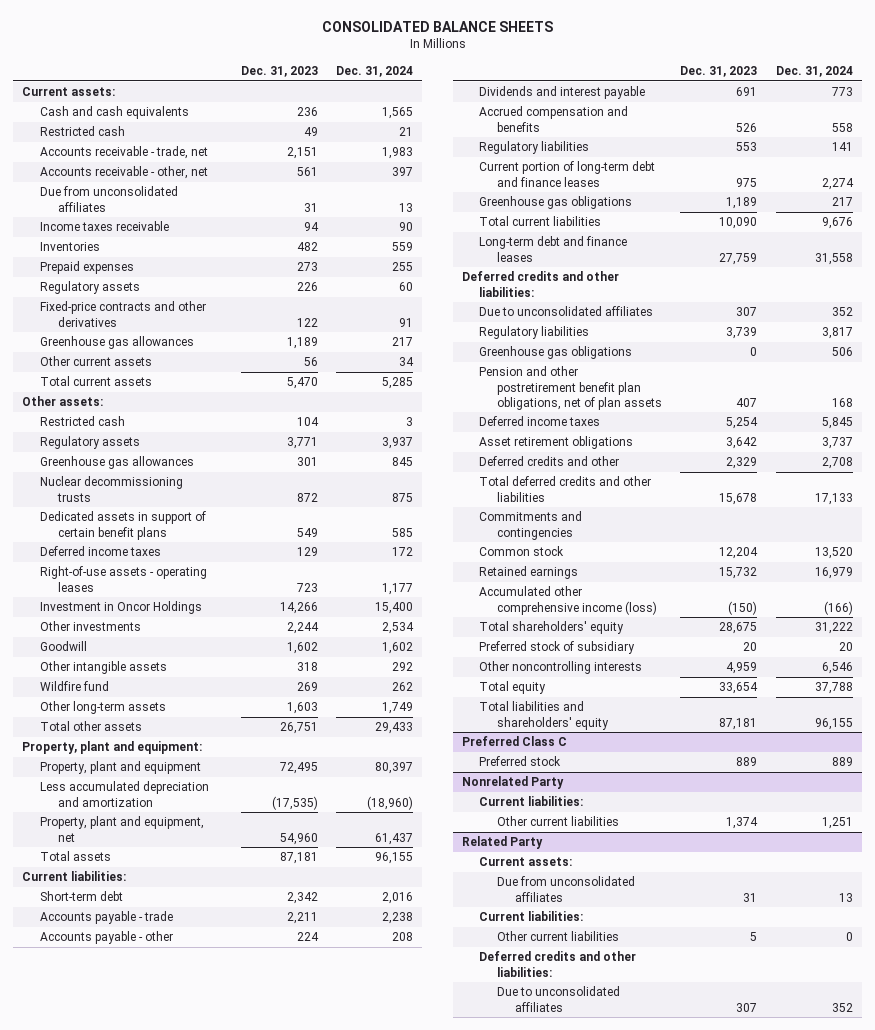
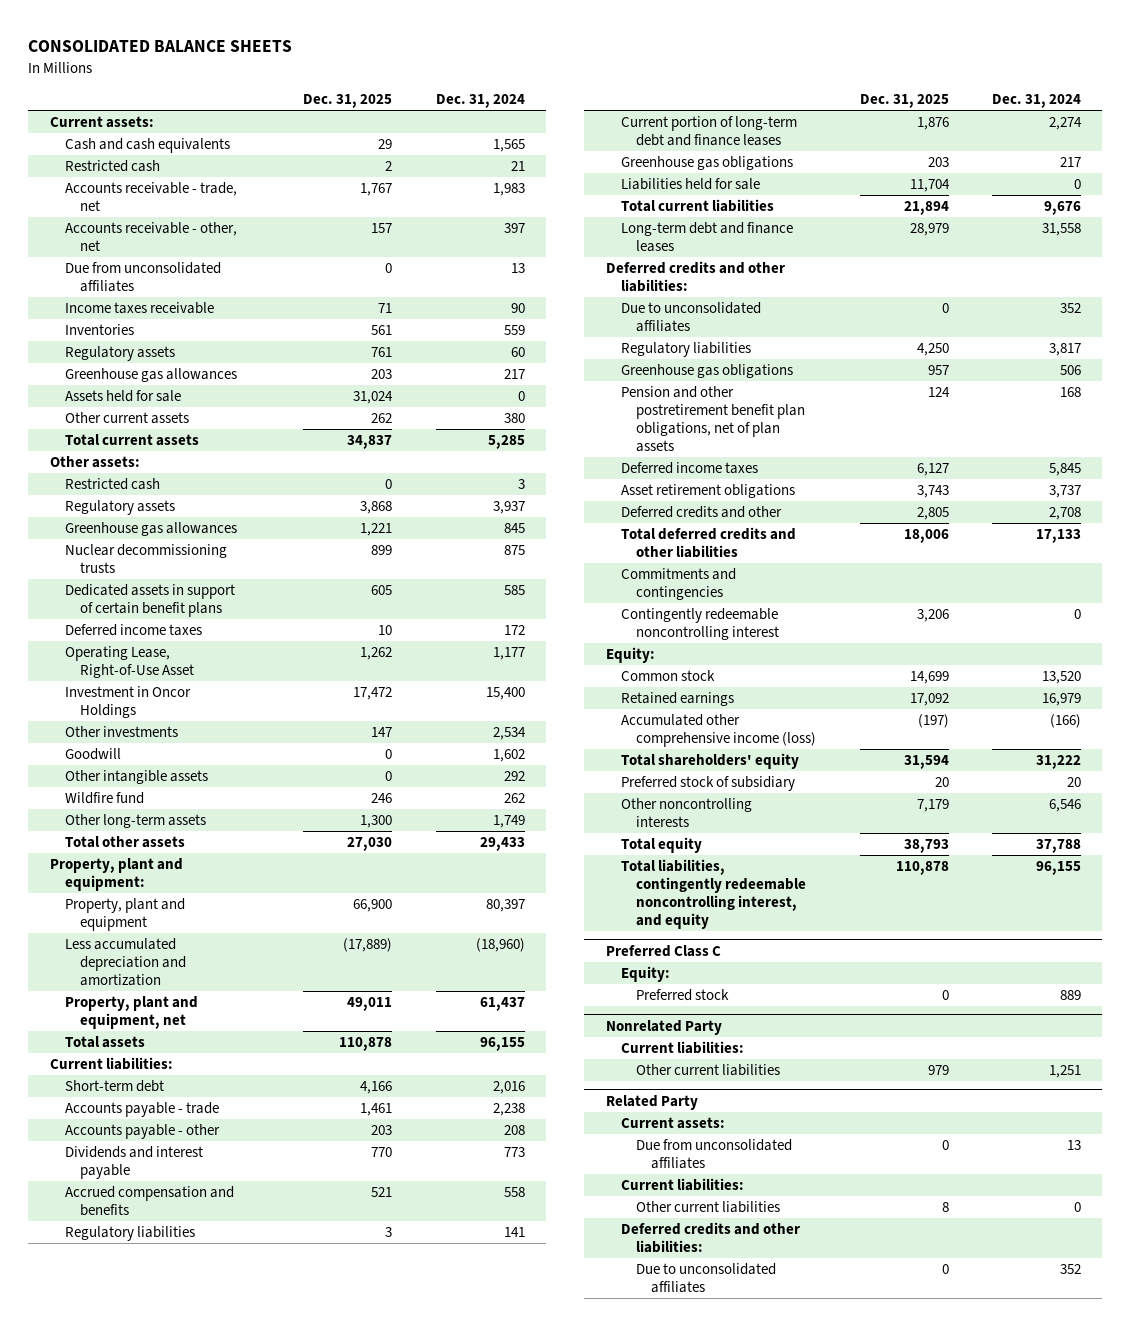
- | Dec. 31, 2023 | Dec. 31, 2024
+ | Dec. 31, 2025 | Dec. 31, 2024
- Prepaid expenses | 273 | 255
- Fixed-price contracts and other derivatives | 122 | 91
- Other current assets | 56 | 34
+ Assets held for sale | 31,024 | 0
+ Other current assets | 262 | 380
- Right-of-use assets - operating leases | 723 | 1,177
+ Operating Lease, Right-of-Use Asset | 1,262 | 1,177
+ Liabilities held for sale | 11,704 | 0
+ Contingently redeemable noncontrolling interest | 3,206 | 0
+ Equity:
- Total liabilities and shareholders' equity | 87,181 | 96,155
+ Total liabilities, contingently redeemable noncontrolling interest, and equity | 110,878 | 96,155
@ Preferred Class C
+ Equity:

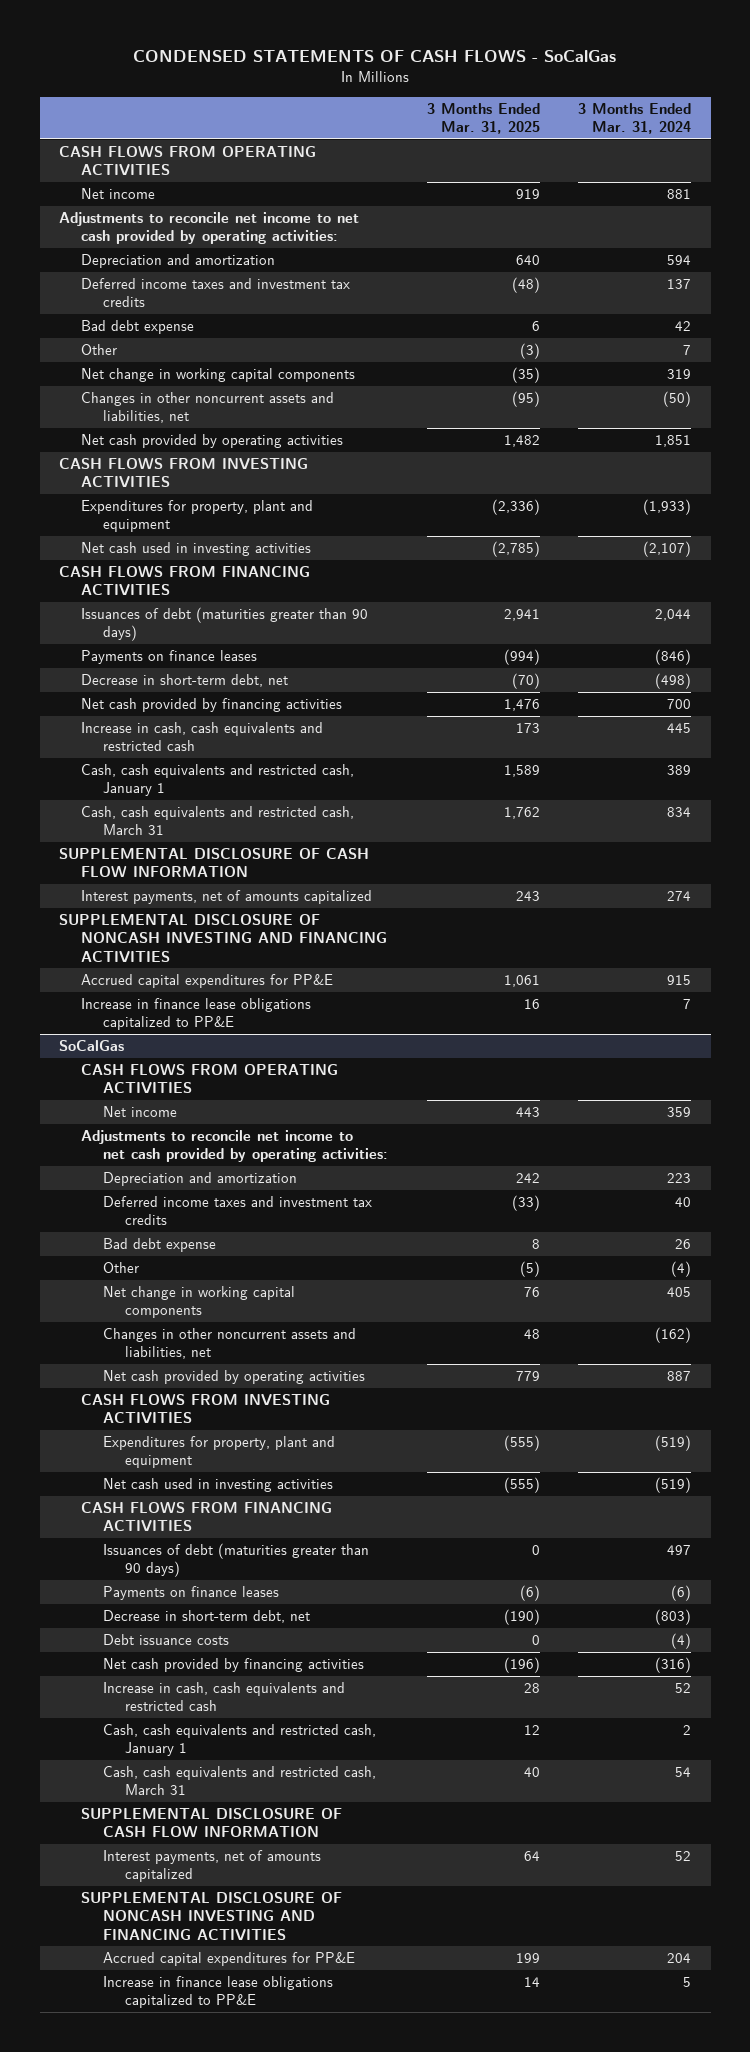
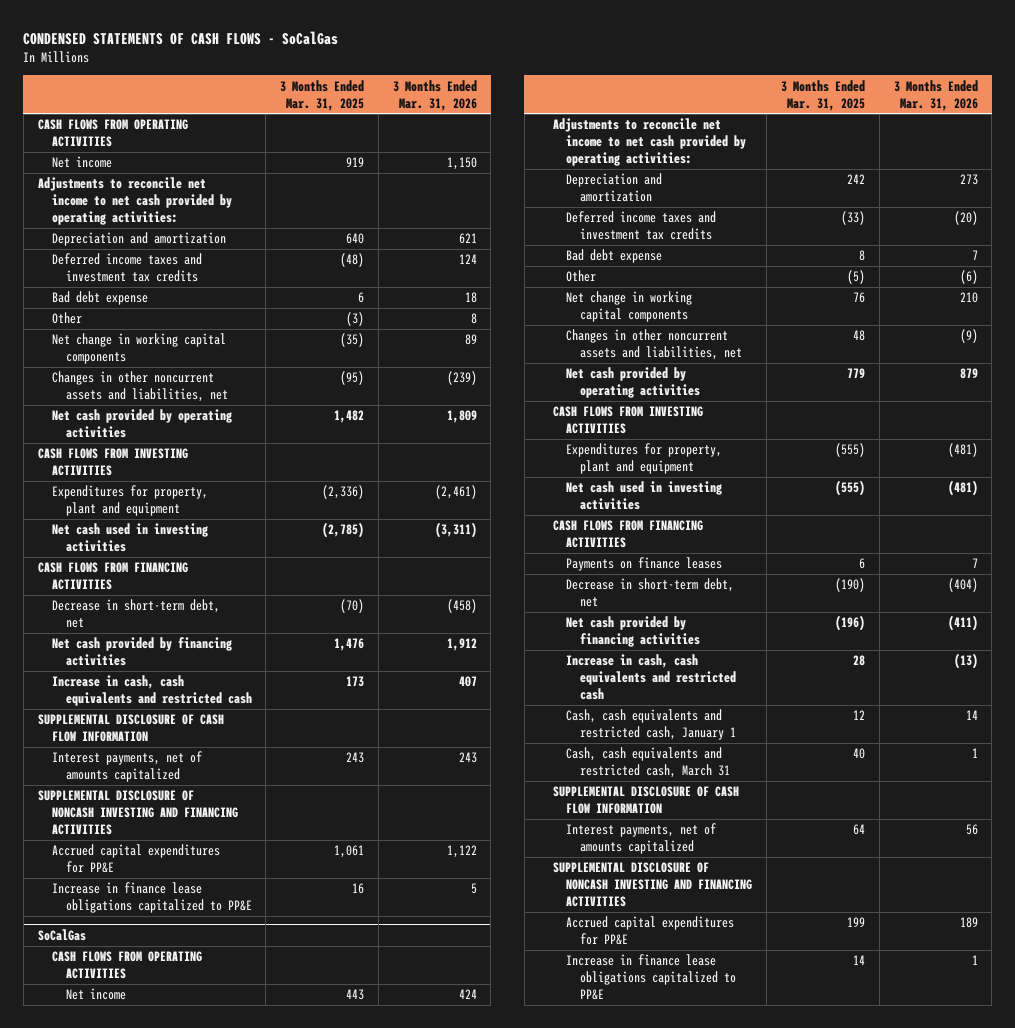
- | 3 Months Ended Mar. 31, 2025 | 3 Months Ended Mar. 31, 2024
+ | 3 Months Ended Mar. 31, 2025 | 3 Months Ended Mar. 31, 2026
- Issuances of debt (maturities greater than 90 days) | 2,941 | 2,044
- Payments on finance leases | (994) | (846)
- Cash, cash equivalents and restricted cash, January 1 | 1,589 | 389
- Cash, cash equivalents and restricted cash, March 31 | 1,762 | 834
@ SoCalGas
- Issuances of debt (maturities greater than 90 days) | 0 | 497
- Payments on finance leases | (6) | (6)
+ Payments on finance leases | 6 | 7
- Debt issuance costs | 0 | (4)

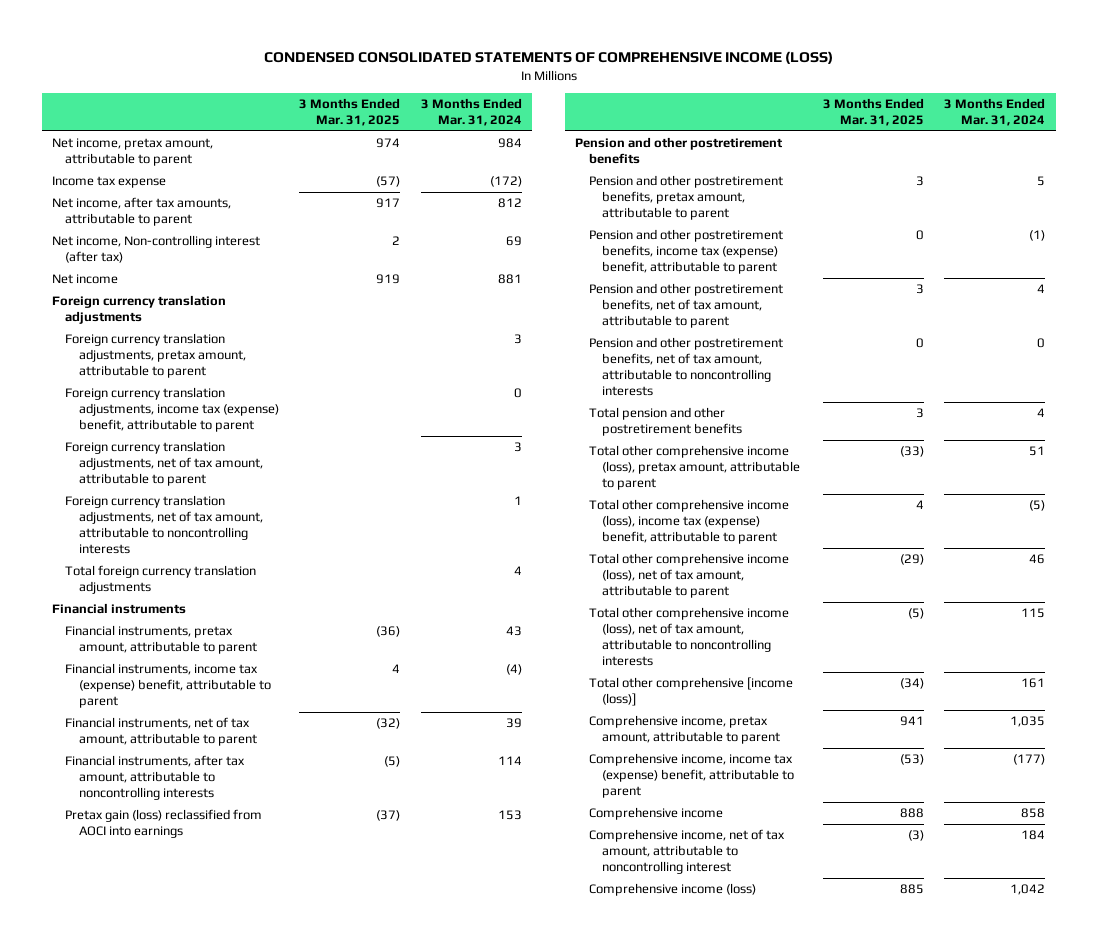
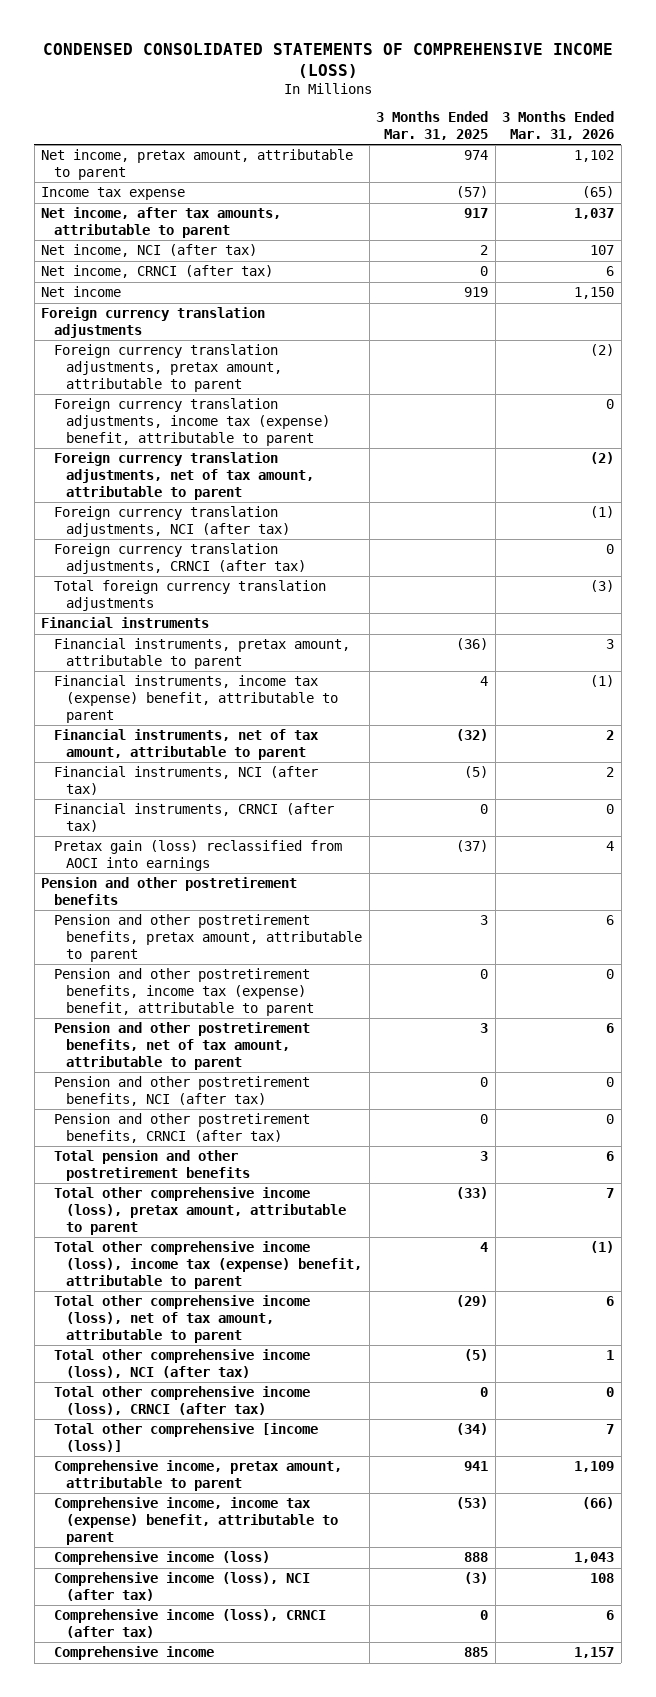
- | 3 Months Ended Mar. 31, 2025 | 3 Months Ended Mar. 31, 2024
+ | 3 Months Ended Mar. 31, 2025 | 3 Months Ended Mar. 31, 2026
- Net income, Non-controlling interest (after tax) | 2 | 69
+ Net income, NCI (after tax) | 2 | 107
+ Net income, CRNCI (after tax) | 0 | 6
- Foreign currency translation adjustments, net of tax amount, attributable to noncontrolling interests | | 1
+ Foreign currency translation adjustments, NCI (after tax) | | (1)
+ Foreign currency translation adjustments, CRNCI (after tax) | | 0
- Financial instruments, after tax amount, attributable to noncontrolling interests | (5) | 114
+ Financial instruments, NCI (after tax) | (5) | 2
+ Financial instruments, CRNCI (after tax) | 0 | 0
- Pension and other postretirement benefits, net of tax amount, attributable to noncontrolling interests | 0 | 0
+ Pension and other postretirement benefits, NCI (after tax) | 0 | 0
+ Pension and other postretirement benefits, CRNCI (after tax) | 0 | 0
- Total other comprehensive income (loss), net of tax amount, attributable to noncontrolling interests | (5) | 115
+ Total other comprehensive income (loss), NCI (after tax) | (5) | 1
+ Total other comprehensive income (loss), CRNCI (after tax) | 0 | 0
- Comprehensive income | 888 | 858
- Comprehensive income, net of tax amount, attributable to noncontrolling interest | (3) | 184
- Comprehensive income (loss) | 885 | 1,042
+ Comprehensive income (loss) | 888 | 1,043
+ Comprehensive income (loss), NCI (after tax) | (3) | 108
+ Comprehensive income (loss), CRNCI (after tax) | 0 | 6
+ Comprehensive income | 885 | 1,157

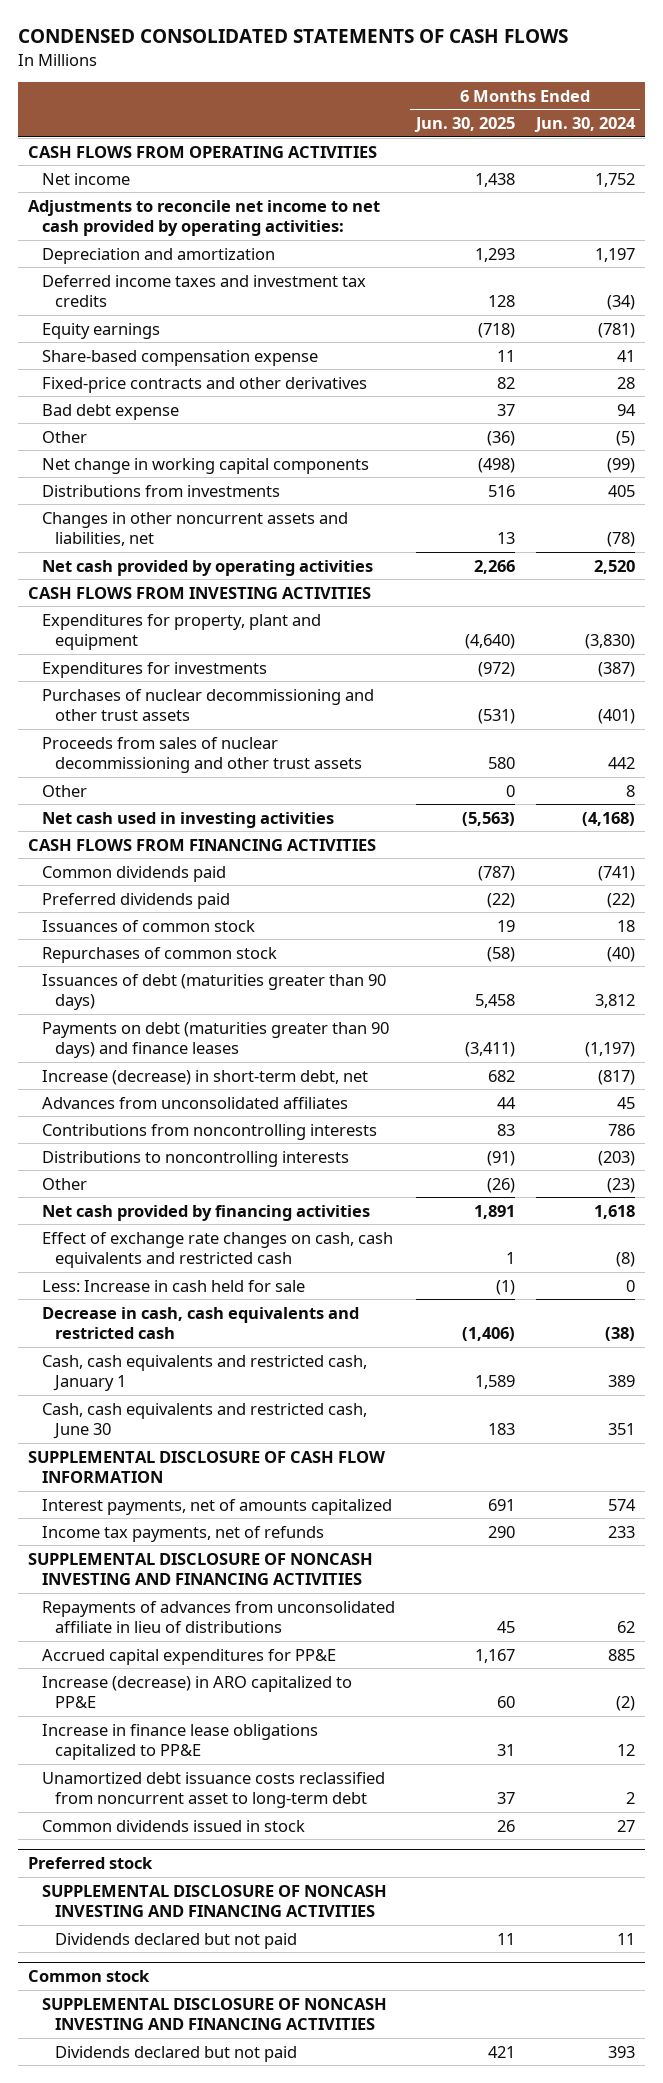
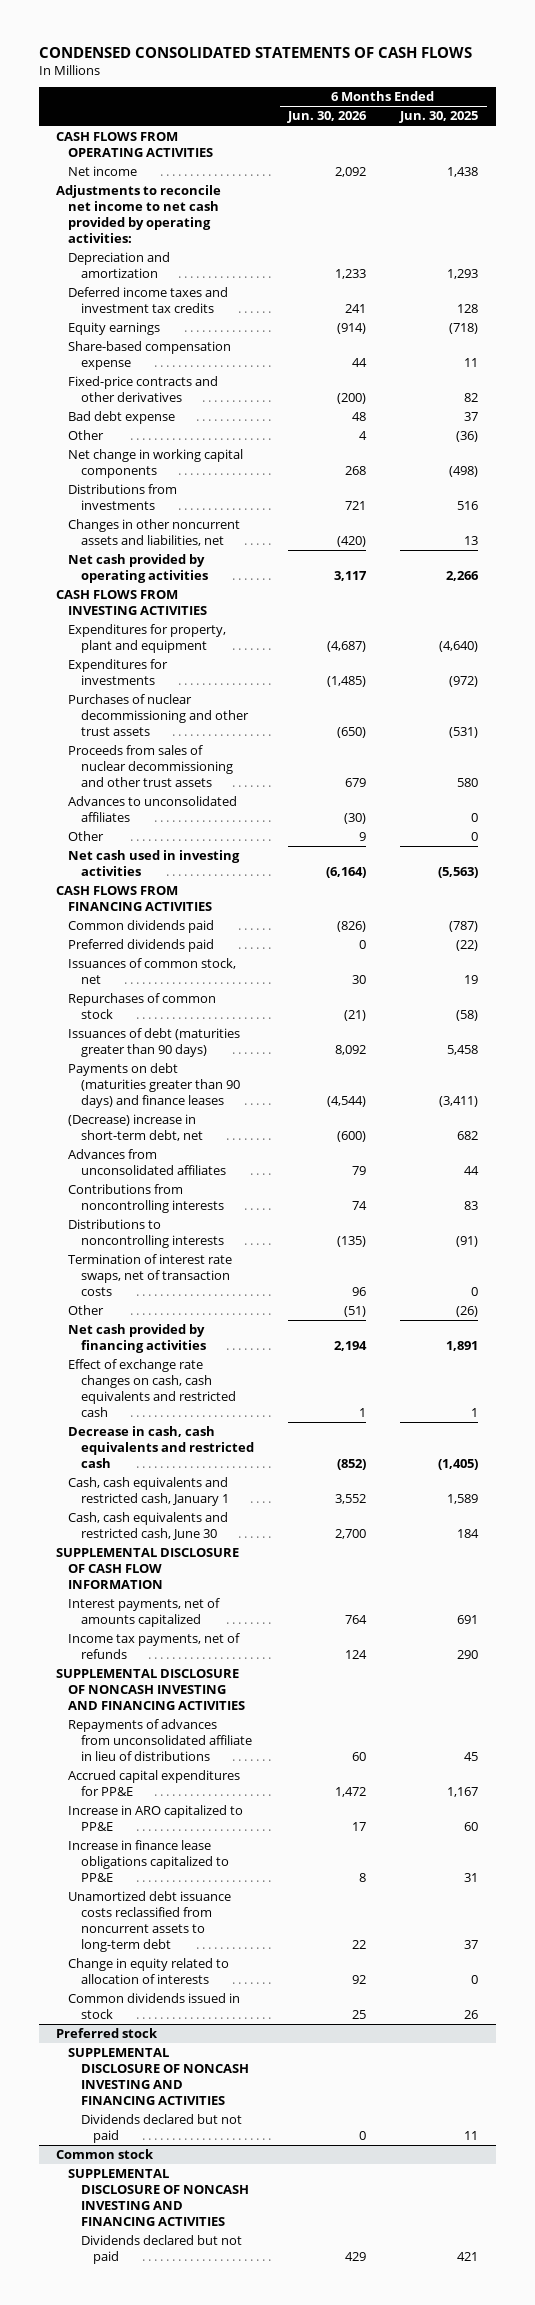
- | 6 Months Ended Jun. 30, 2025 | 6 Months Ended Jun. 30, 2024
+ | 6 Months Ended Jun. 30, 2026 | 6 Months Ended Jun. 30, 2025
+ Advances to unconsolidated affiliates | (30) | 0
- Issuances of common stock | 19 | 18
+ Issuances of common stock, net | 30 | 19
- Increase (decrease) in short-term debt, net | 682 | (817)
+ (Decrease) increase in short-term debt, net | (600) | 682
+ Termination of interest rate swaps, net of transaction costs | 96 | 0
- Less: Increase in cash held for sale | (1) | 0
- Decrease in cash, cash equivalents and restricted cash | (1,406) | (38)
+ Decrease in cash, cash equivalents and restricted cash | (852) | (1,405)
- Cash, cash equivalents and restricted cash, June 30 | 183 | 351
+ Cash, cash equivalents and restricted cash, June 30 | 2,700 | 184
- Increase (decrease) in ARO capitalized to PP&E | 60 | (2)
+ Increase in ARO capitalized to PP&E | 17 | 60
- Unamortized debt issuance costs reclassified from noncurrent asset to long-term debt | 37 | 2
+ Unamortized debt issuance costs reclassified from noncurrent assets to long-term debt | 22 | 37
+ Change in equity related to allocation of interests | 92 | 0

